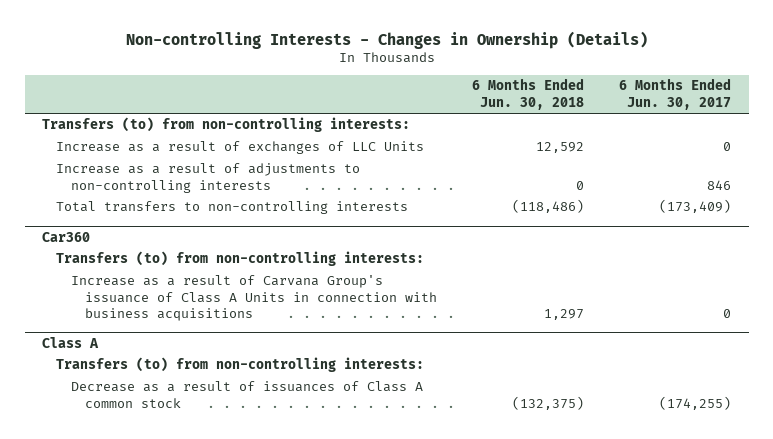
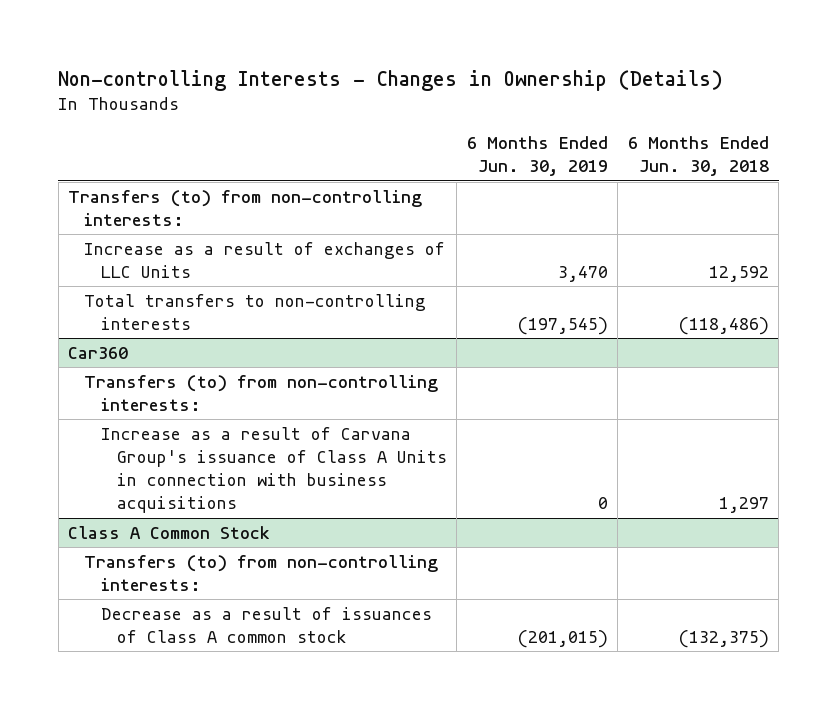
- | 6 Months Ended Jun. 30, 2018 | 6 Months Ended Jun. 30, 2017
+ | 6 Months Ended Jun. 30, 2019 | 6 Months Ended Jun. 30, 2018
- Increase as a result of adjustments to non-controlling interests | 0 | 846
- Class A
+ Class A Common Stock

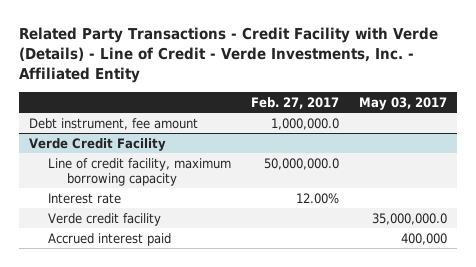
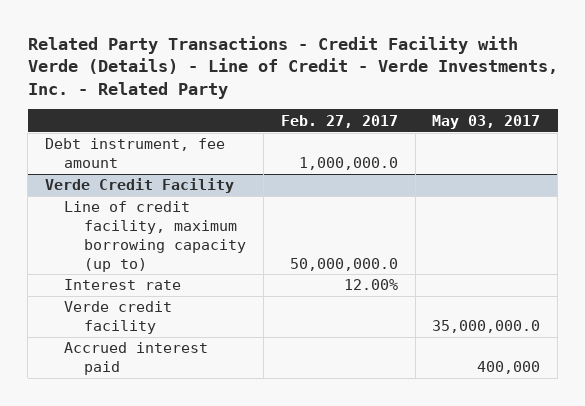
- Related Party Transactions - Credit Facility with Verde (Details) - Line of Credit - Verde Investments, Inc. - Affiliated Entity
+ Related Party Transactions - Credit Facility with Verde (Details) - Line of Credit - Verde Investments, Inc. - Related Party
@ Verde Credit Facility
- Line of credit facility, maximum borrowing capacity | 50,000,000.0 |
+ Line of credit facility, maximum borrowing capacity (up to) | 50,000,000.0 |

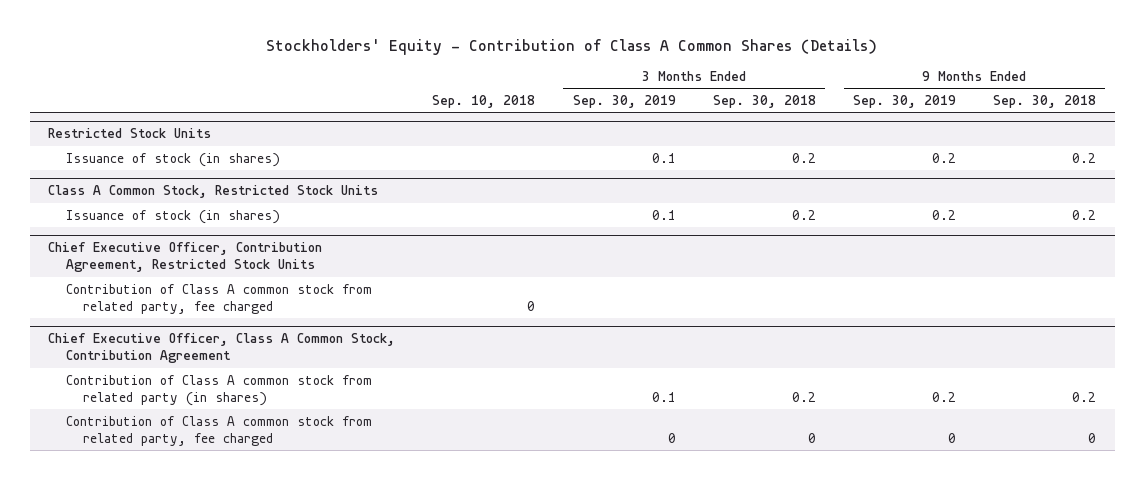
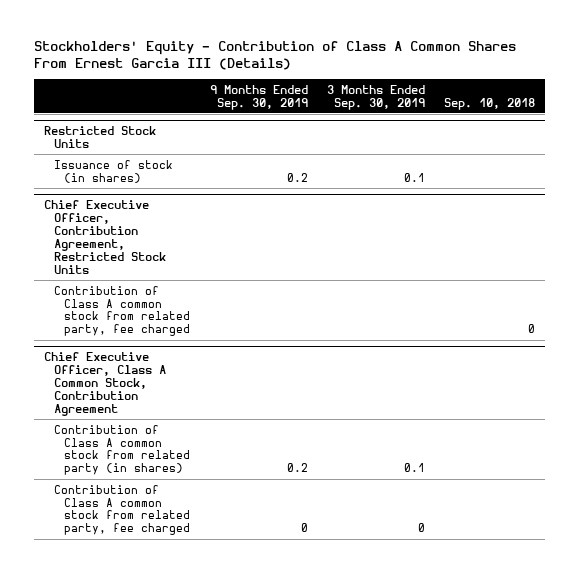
- Stockholders' Equity - Contribution of Class A Common Shares (Details)
+ Stockholders' Equity - Contribution of Class A Common Shares From Ernest Garcia III (Details)
- | Sep. 10, 2018 | 3 Months Ended Sep. 30, 2019 | 3 Months Ended Sep. 30, 2018 | 9 Months Ended Sep. 30, 2019 | 9 Months Ended Sep. 30, 2018
+ | 9 Months Ended Sep. 30, 2019 | 3 Months Ended Sep. 30, 2019 | Sep. 10, 2018
- Class A Common Stock, Restricted Stock Units
- Issuance of stock (in shares) | | 0.1 | 0.2 | 0.2 | 0.2

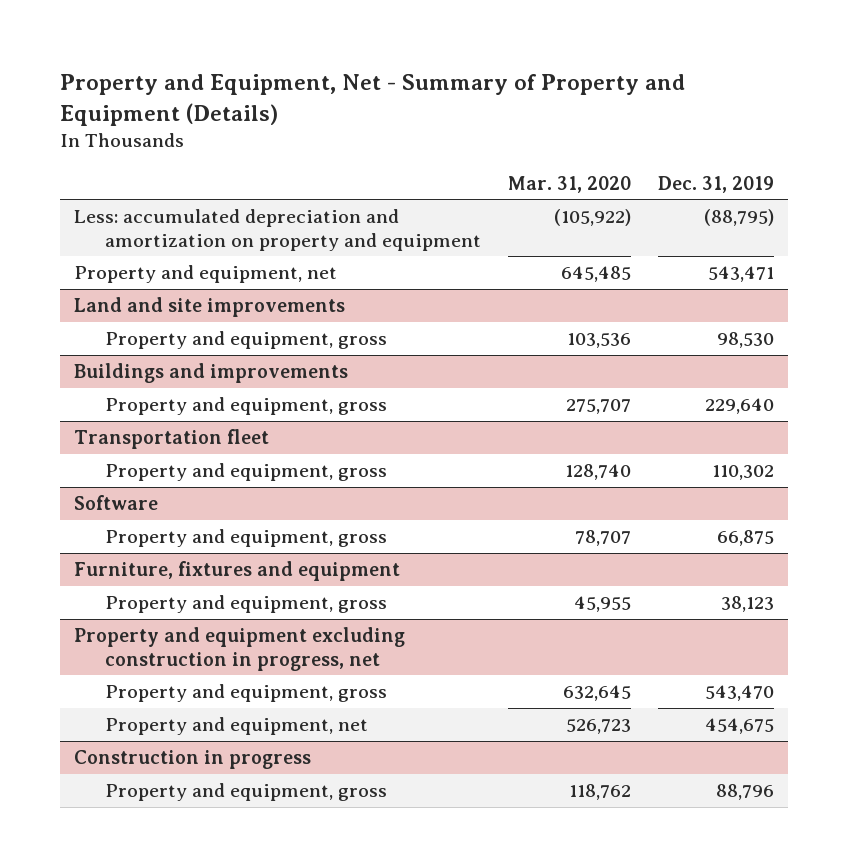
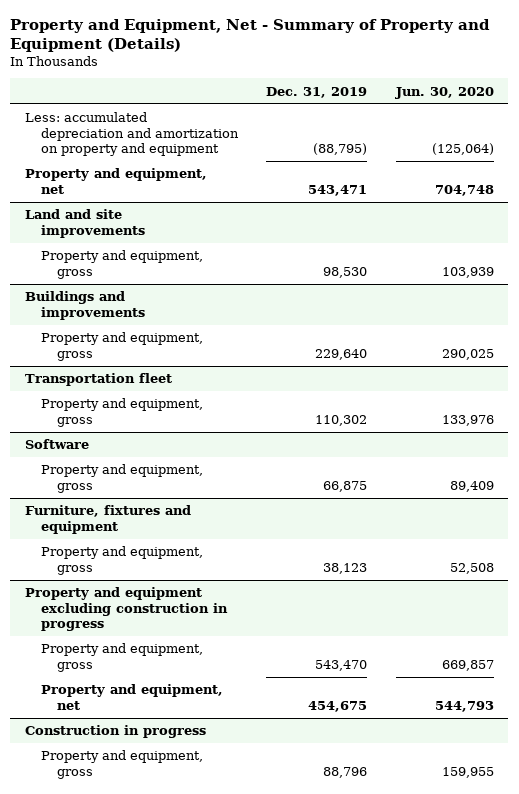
- | Mar. 31, 2020 | Dec. 31, 2019
+ | Dec. 31, 2019 | Jun. 30, 2020
- Property and equipment excluding construction in progress, net
+ Property and equipment excluding construction in progress

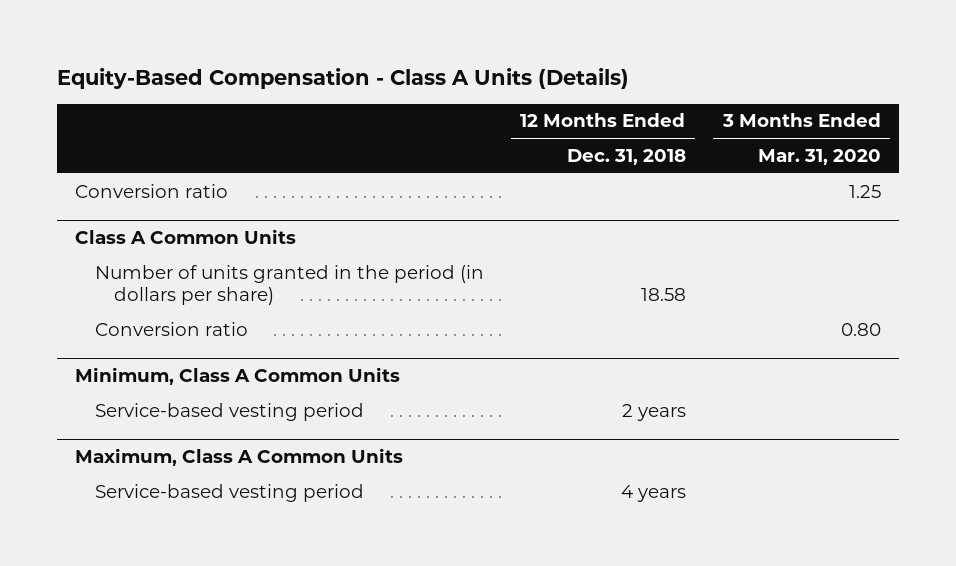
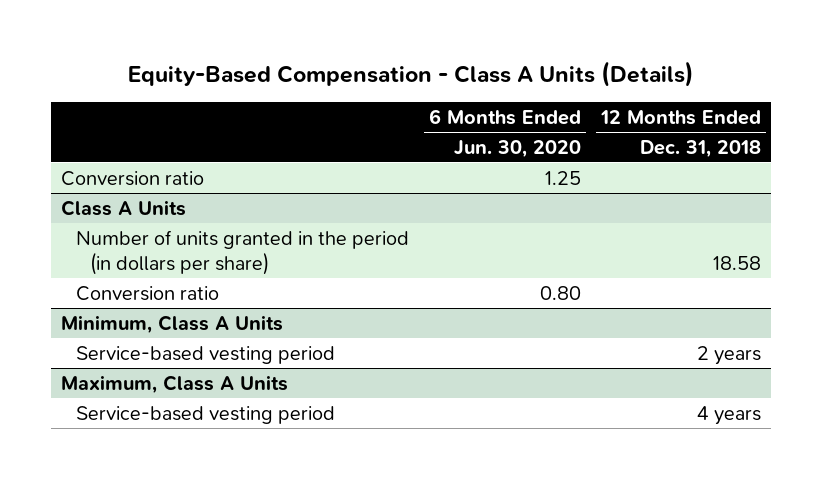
- | 12 Months Ended Dec. 31, 2018 | 3 Months Ended Mar. 31, 2020
+ | 6 Months Ended Jun. 30, 2020 | 12 Months Ended Dec. 31, 2018
- Class A Common Units
+ Class A Units
- Minimum, Class A Common Units
+ Minimum, Class A Units
- Maximum, Class A Common Units
+ Maximum, Class A Units

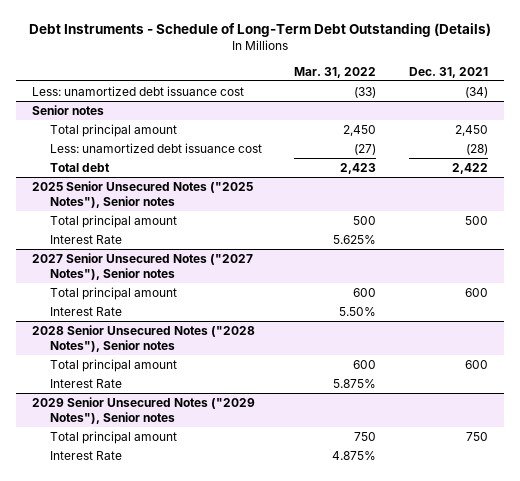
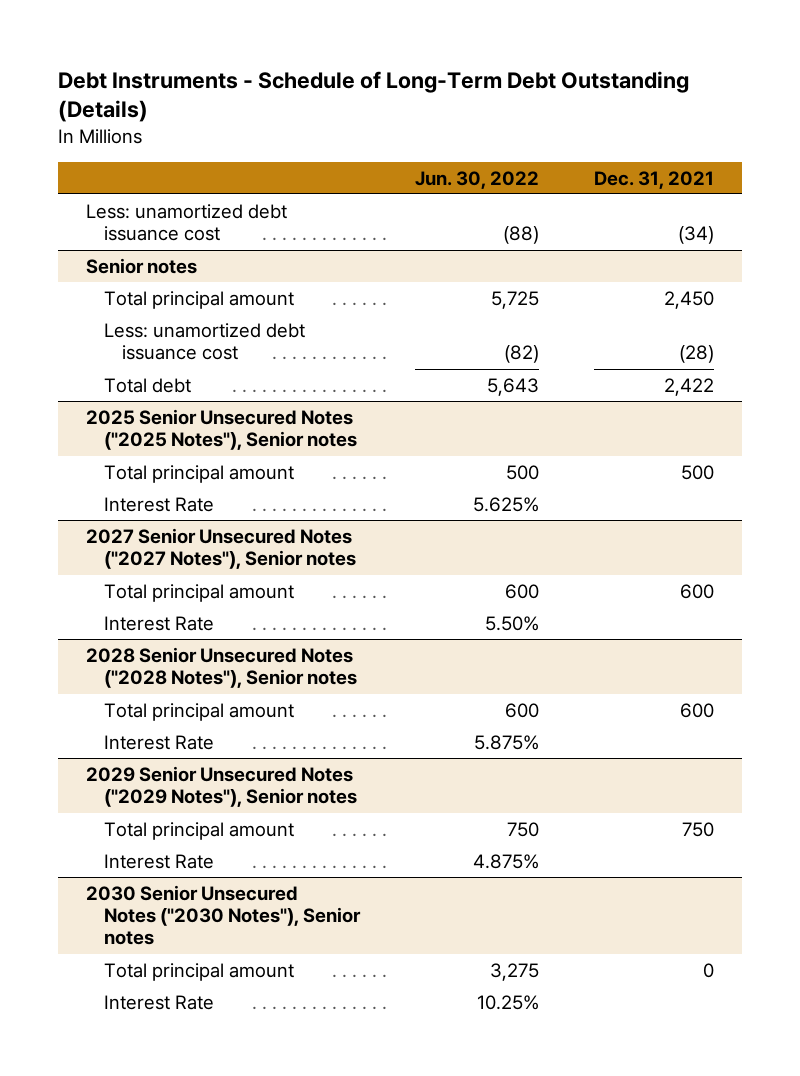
- | Mar. 31, 2022 | Dec. 31, 2021
+ | Jun. 30, 2022 | Dec. 31, 2021
+ 2030 Senior Unsecured Notes ("2030 Notes"), Senior notes
+ Total principal amount | 3,275 | 0
+ Interest Rate | 10.25% |

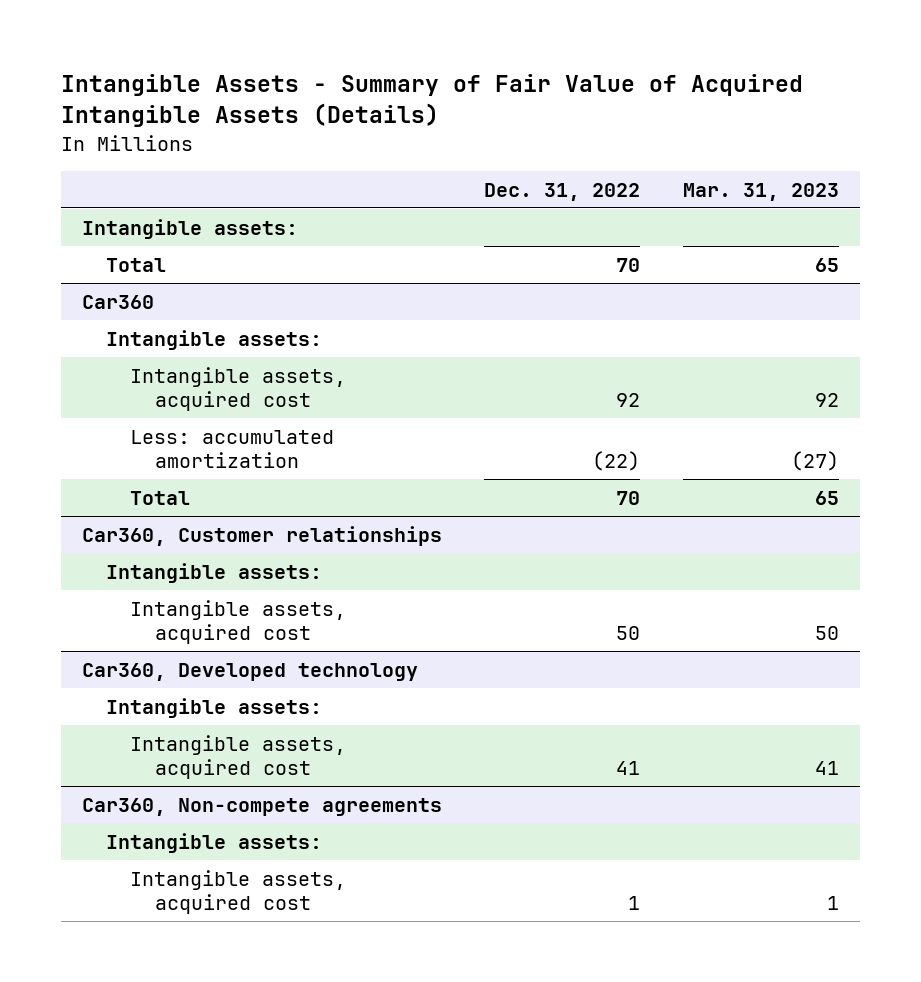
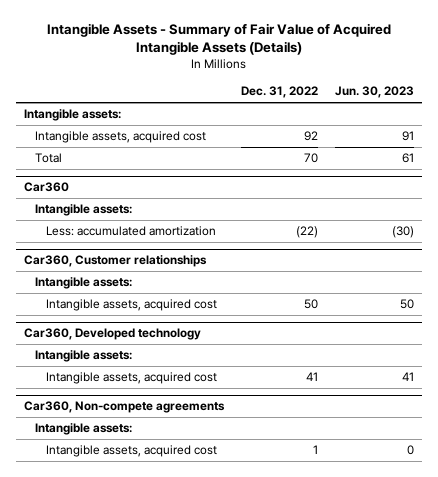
- | Dec. 31, 2022 | Mar. 31, 2023
+ | Dec. 31, 2022 | Jun. 30, 2023
+ Intangible assets, acquired cost | 92 | 91
@ Car360
- Intangible assets, acquired cost | 92 | 92
- Total | 70 | 65

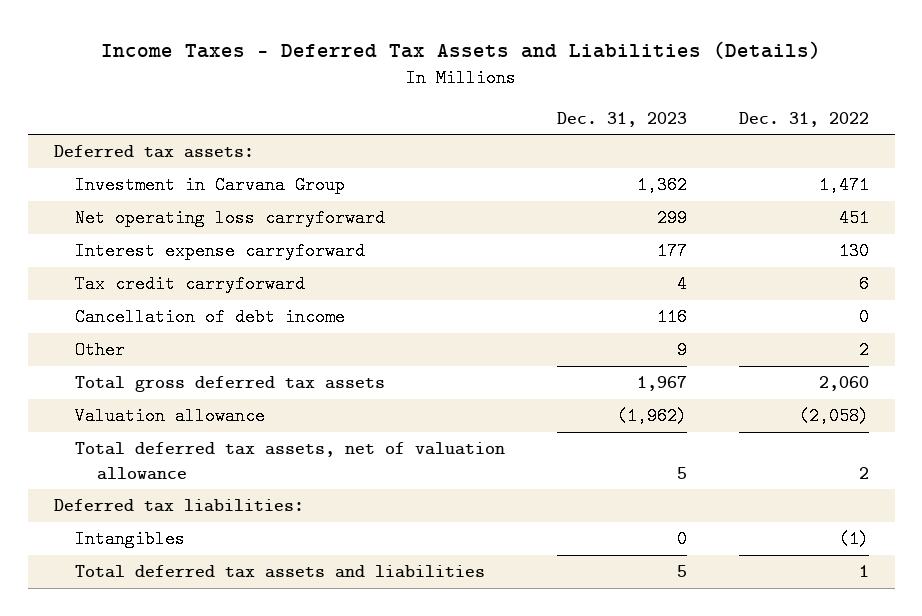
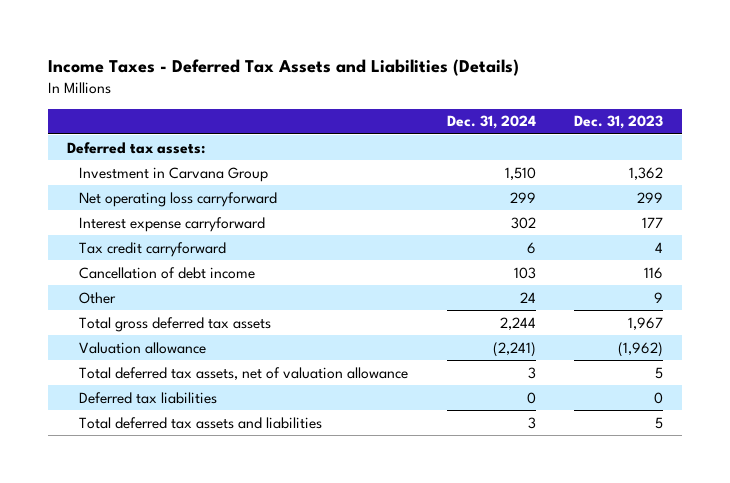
- | Dec. 31, 2023 | Dec. 31, 2022
+ | Dec. 31, 2024 | Dec. 31, 2023
- Deferred tax liabilities:
- Intangibles | 0 | (1)
+ Deferred tax liabilities | 0 | 0

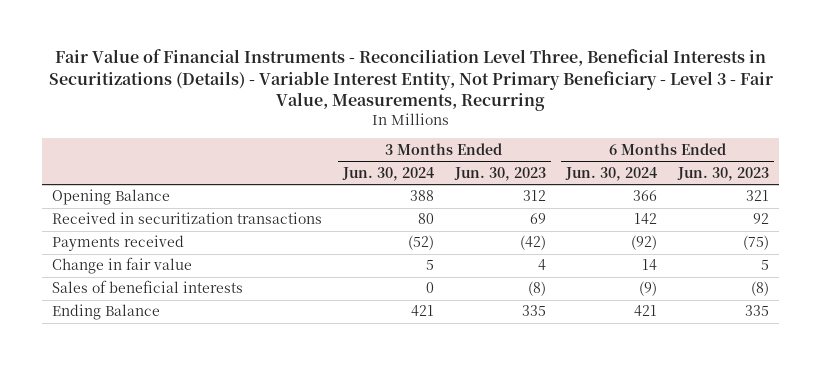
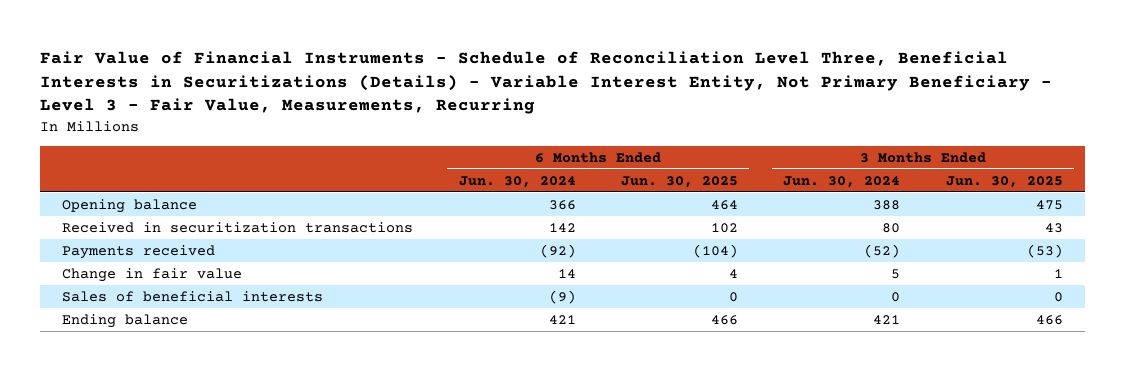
- Fair Value of Financial Instruments - Reconciliation Level Three, Beneficial Interests in Securitizations (Details) - Variable Interest Entity, Not Primary Beneficiary - Level 3 - Fair Value, Measurements, Recurring
+ Fair Value of Financial Instruments - Schedule of Reconciliation Level Three, Beneficial Interests in Securitizations (Details) - Variable Interest Entity, Not Primary Beneficiary - Level 3 - Fair Value, Measurements, Recurring
- | 3 Months Ended Jun. 30, 2024 | 3 Months Ended Jun. 30, 2023 | 6 Months Ended Jun. 30, 2024 | 6 Months Ended Jun. 30, 2023
+ | 6 Months Ended Jun. 30, 2024 | 6 Months Ended Jun. 30, 2025 | 3 Months Ended Jun. 30, 2024 | 3 Months Ended Jun. 30, 2025
- Opening Balance | 388 | 312 | 366 | 321
+ Opening balance | 366 | 464 | 388 | 475
- Ending Balance | 421 | 335 | 421 | 335
+ Ending balance | 421 | 466 | 421 | 466

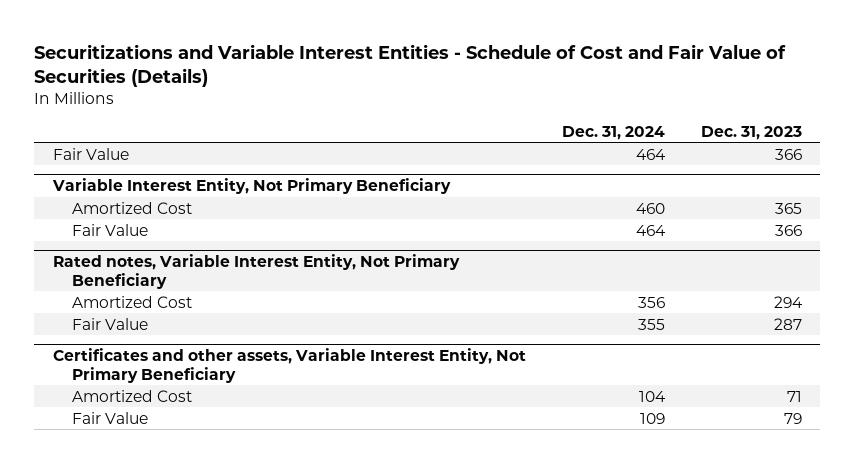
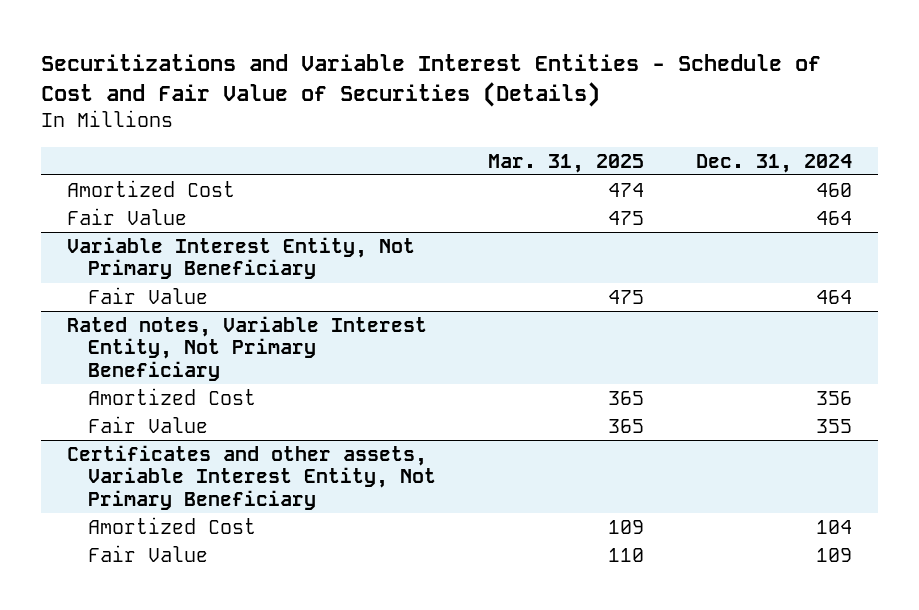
- | Dec. 31, 2024 | Dec. 31, 2023
+ | Mar. 31, 2025 | Dec. 31, 2024
+ Amortized Cost | 474 | 460
@ Variable Interest Entity, Not Primary Beneficiary
- Amortized Cost | 460 | 365

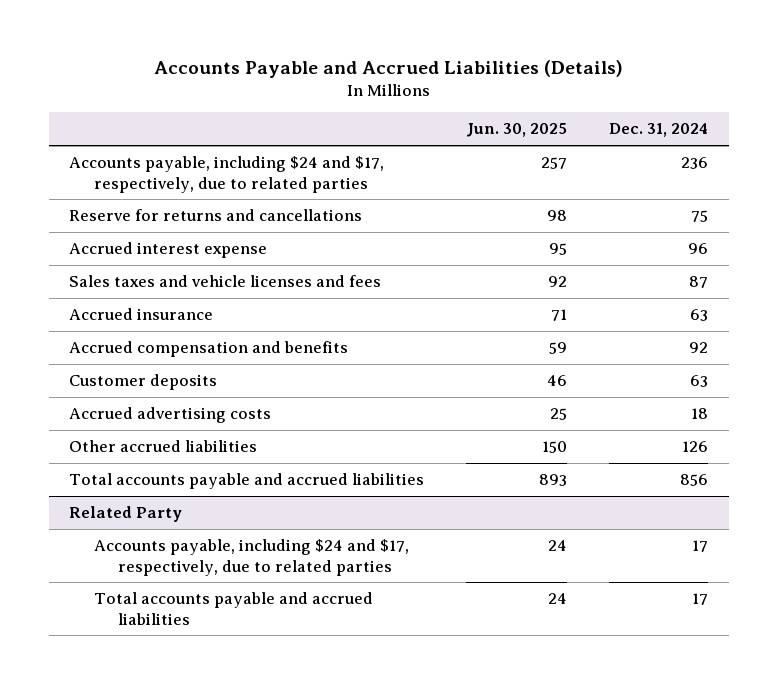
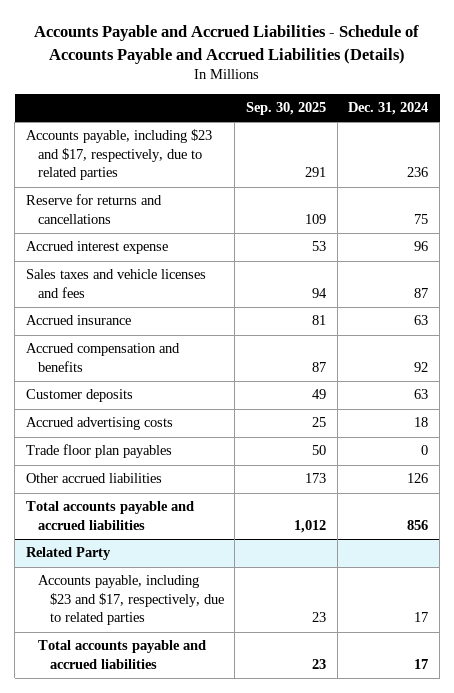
- Accounts Payable and Accrued Liabilities (Details)
+ Accounts Payable and Accrued Liabilities - Schedule of Accounts Payable and Accrued Liabilities (Details)
- | Jun. 30, 2025 | Dec. 31, 2024
+ | Sep. 30, 2025 | Dec. 31, 2024
- Accounts payable, including $24 and $17, respectively, due to related parties | 257 | 236
+ Accounts payable, including $23 and $17, respectively, due to related parties | 291 | 236
+ Trade floor plan payables | 50 | 0
@ Related Party
- Accounts payable, including $24 and $17, respectively, due to related parties | 24 | 17
+ Accounts payable, including $23 and $17, respectively, due to related parties | 23 | 17

